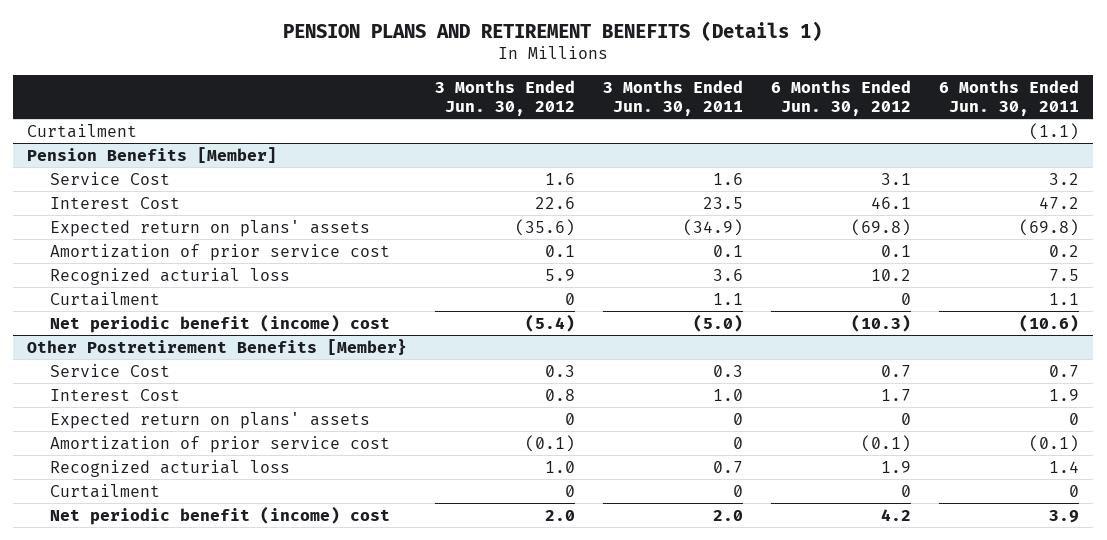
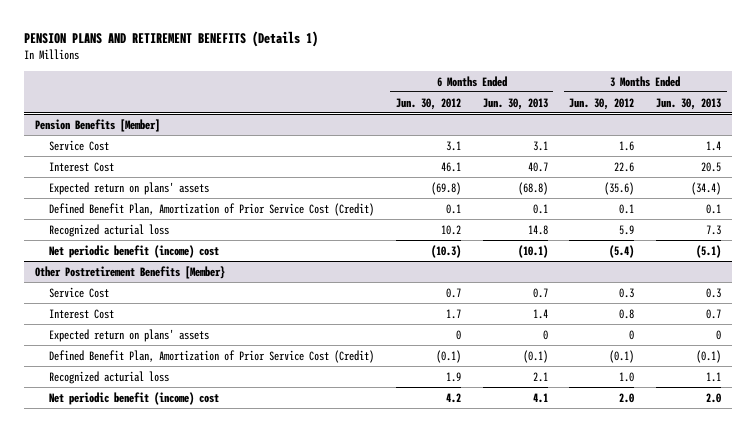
- | 3 Months Ended Jun. 30, 2012 | 3 Months Ended Jun. 30, 2011 | 6 Months Ended Jun. 30, 2012 | 6 Months Ended Jun. 30, 2011
+ | 6 Months Ended Jun. 30, 2012 | 6 Months Ended Jun. 30, 2013 | 3 Months Ended Jun. 30, 2012 | 3 Months Ended Jun. 30, 2013
- Curtailment | | | | (1.1)
@ Pension Benefits [Member]
- Amortization of prior service cost | 0.1 | 0.1 | 0.1 | 0.2
+ Defined Benefit Plan, Amortization of Prior Service Cost (Credit) | 0.1 | 0.1 | 0.1 | 0.1
- Curtailment | 0 | 1.1 | 0 | 1.1
@ Other Postretirement Benefits [Member}
- Amortization of prior service cost | (0.1) | 0 | (0.1) | (0.1)
+ Defined Benefit Plan, Amortization of Prior Service Cost (Credit) | (0.1) | (0.1) | (0.1) | (0.1)
- Curtailment | 0 | 0 | 0 | 0

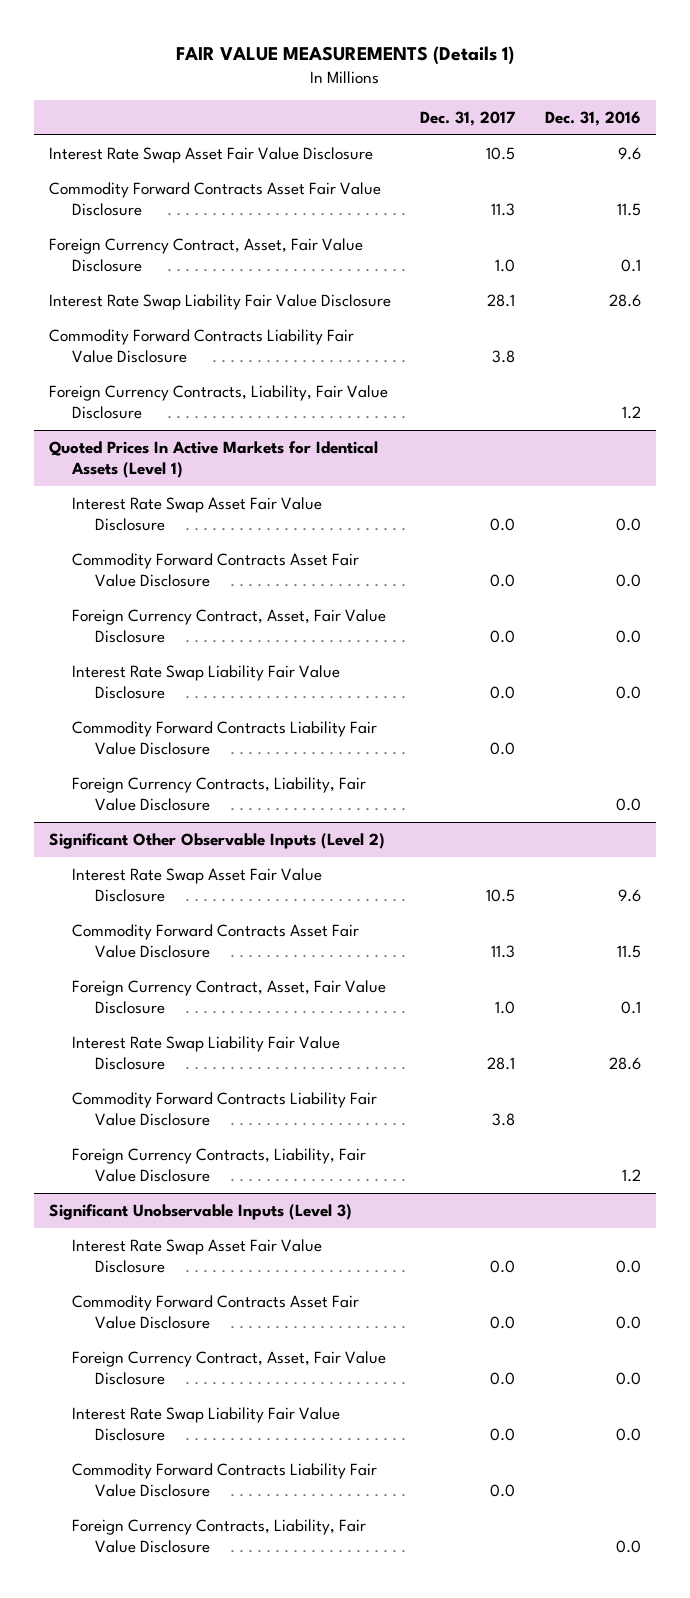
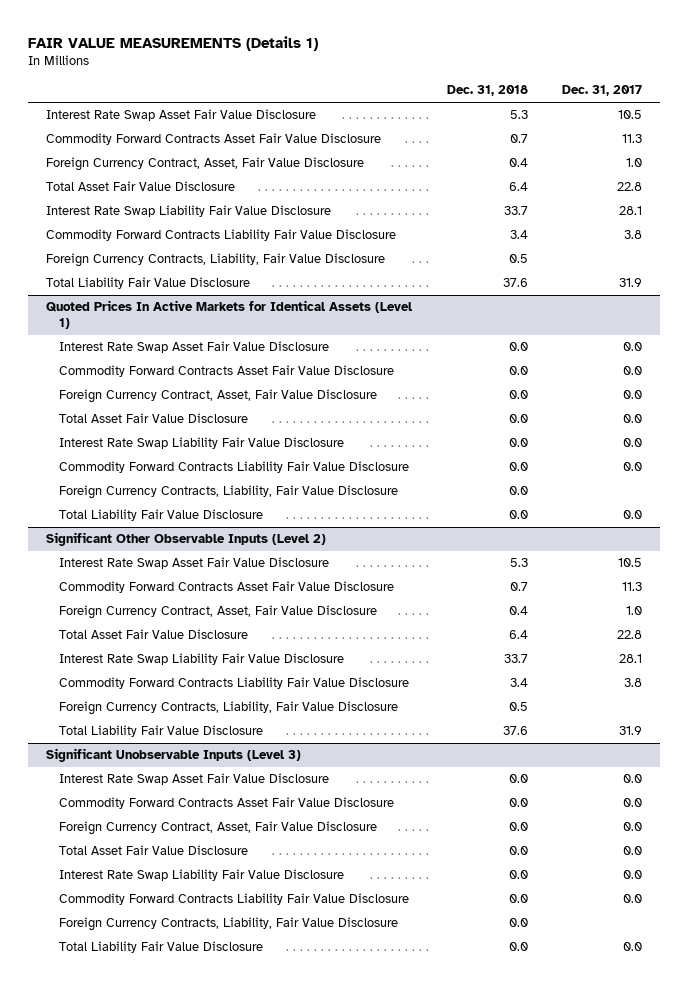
- | Dec. 31, 2017 | Dec. 31, 2016
+ | Dec. 31, 2018 | Dec. 31, 2017
+ Total Asset Fair Value Disclosure | 6.4 | 22.8
+ Total Liability Fair Value Disclosure | 37.6 | 31.9
@ Quoted Prices In Active Markets for Identical Assets (Level 1)
+ Total Asset Fair Value Disclosure | 0.0 | 0.0
+ Total Liability Fair Value Disclosure | 0.0 | 0.0
@ Significant Other Observable Inputs (Level 2)
+ Total Asset Fair Value Disclosure | 6.4 | 22.8
+ Total Liability Fair Value Disclosure | 37.6 | 31.9
@ Significant Unobservable Inputs (Level 3)
+ Total Asset Fair Value Disclosure | 0.0 | 0.0
+ Total Liability Fair Value Disclosure | 0.0 | 0.0

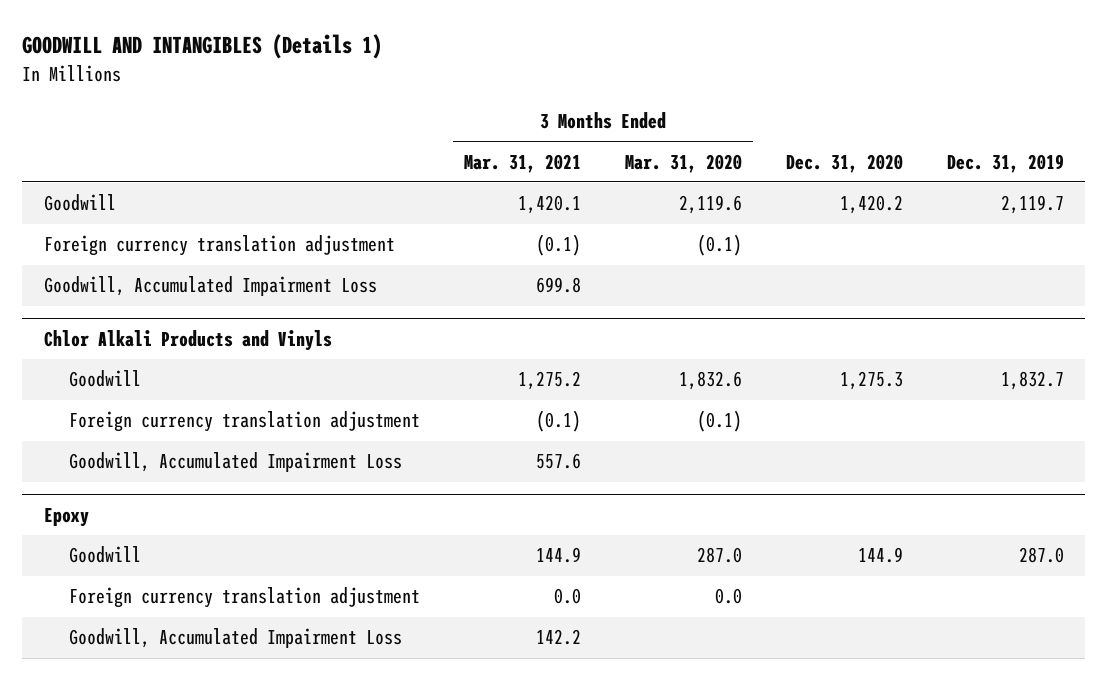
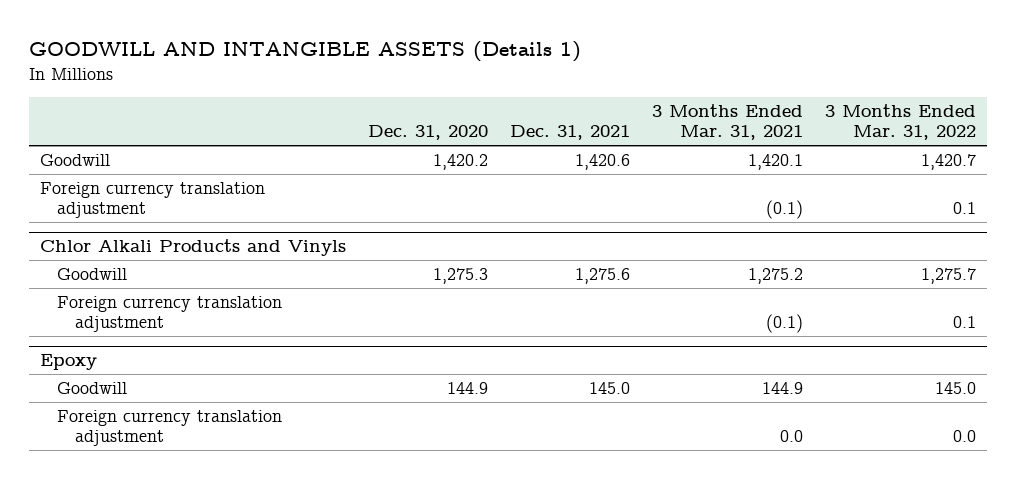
- GOODWILL AND INTANGIBLES (Details 1)
+ GOODWILL AND INTANGIBLE ASSETS (Details 1)
- | 3 Months Ended Mar. 31, 2021 | 3 Months Ended Mar. 31, 2020 | Dec. 31, 2020 | Dec. 31, 2019
+ | Dec. 31, 2020 | Dec. 31, 2021 | 3 Months Ended Mar. 31, 2021 | 3 Months Ended Mar. 31, 2022
- Goodwill, Accumulated Impairment Loss | 699.8 | | |
@ Chlor Alkali Products and Vinyls
- Goodwill, Accumulated Impairment Loss | 557.6 | | |
@ Epoxy
- Goodwill, Accumulated Impairment Loss | 142.2 | | |

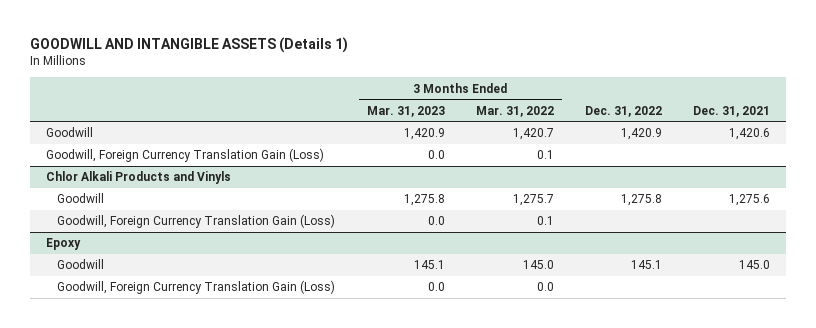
- | Dec. 31, 2020 | Dec. 31, 2021 | 3 Months Ended Mar. 31, 2021 | 3 Months Ended Mar. 31, 2022
+ | 3 Months Ended Mar. 31, 2023 | 3 Months Ended Mar. 31, 2022 | Dec. 31, 2022 | Dec. 31, 2021
- Foreign currency translation adjustment | | | (0.1) | 0.1
+ Goodwill, Foreign Currency Translation Gain (Loss) | 0.0 | 0.1 | |
@ Chlor Alkali Products and Vinyls
- Foreign currency translation adjustment | | | (0.1) | 0.1
+ Goodwill, Foreign Currency Translation Gain (Loss) | 0.0 | 0.1 | |
@ Epoxy
- Foreign currency translation adjustment | | | 0.0 | 0.0
+ Goodwill, Foreign Currency Translation Gain (Loss) | 0.0 | 0.0 | |

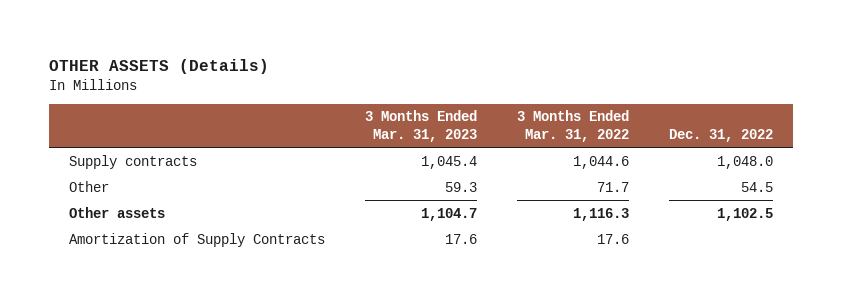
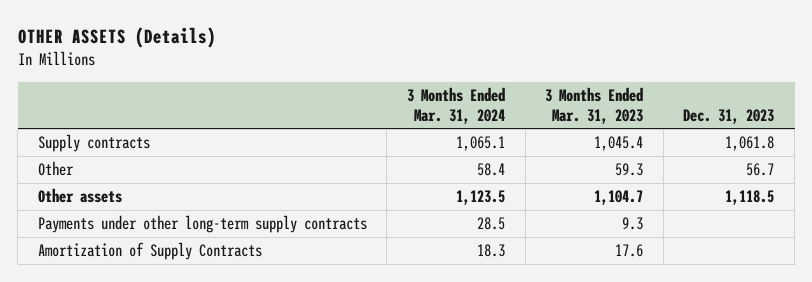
- | 3 Months Ended Mar. 31, 2023 | 3 Months Ended Mar. 31, 2022 | Dec. 31, 2022
+ | 3 Months Ended Mar. 31, 2024 | 3 Months Ended Mar. 31, 2023 | Dec. 31, 2023
+ Payments under other long-term supply contracts | 28.5 | 9.3 |

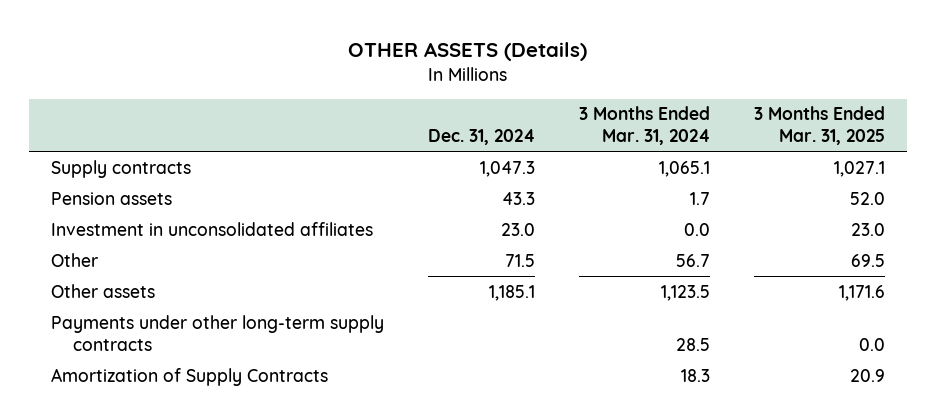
- | 3 Months Ended Mar. 31, 2024 | 3 Months Ended Mar. 31, 2023 | Dec. 31, 2023
+ | Dec. 31, 2024 | 3 Months Ended Mar. 31, 2024 | 3 Months Ended Mar. 31, 2025
- Other | 58.4 | 59.3 | 56.7
+ Pension assets | 43.3 | 1.7 | 52.0
+ Investment in unconsolidated affiliates | 23.0 | 0.0 | 23.0
+ Other | 71.5 | 56.7 | 69.5

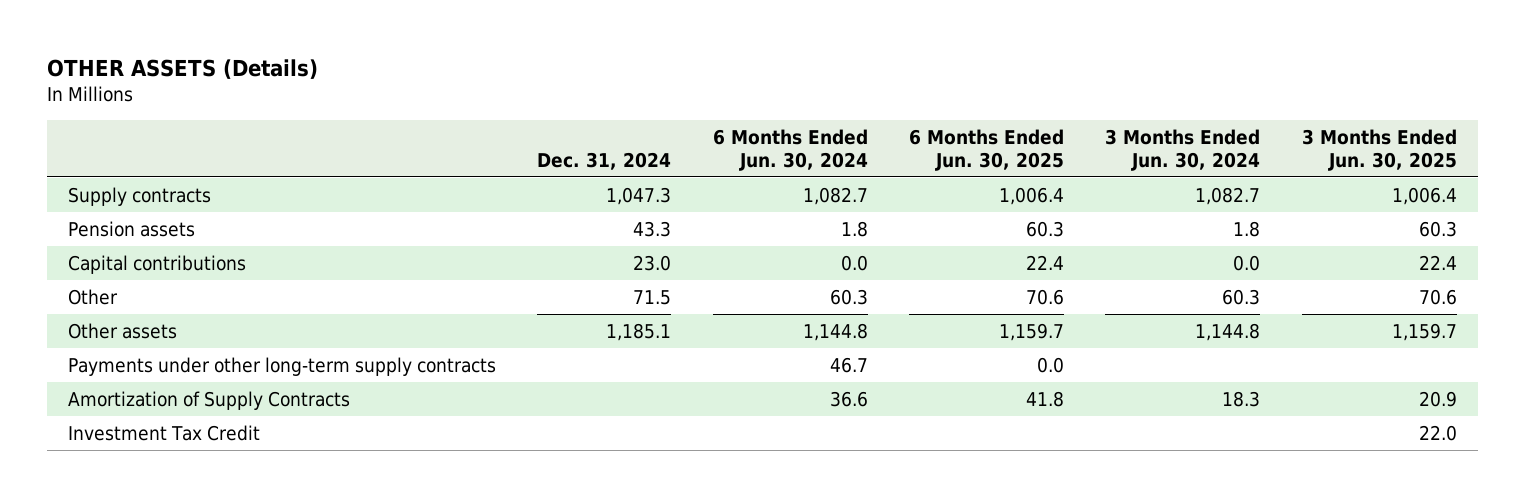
- | Dec. 31, 2024 | 3 Months Ended Mar. 31, 2024 | 3 Months Ended Mar. 31, 2025
+ | Dec. 31, 2024 | 6 Months Ended Jun. 30, 2024 | 6 Months Ended Jun. 30, 2025 | 3 Months Ended Jun. 30, 2024 | 3 Months Ended Jun. 30, 2025
- Investment in unconsolidated affiliates | 23.0 | 0.0 | 23.0
+ Capital contributions | 23.0 | 0.0 | 22.4 | 0.0 | 22.4
+ Investment Tax Credit | | | | | 22.0

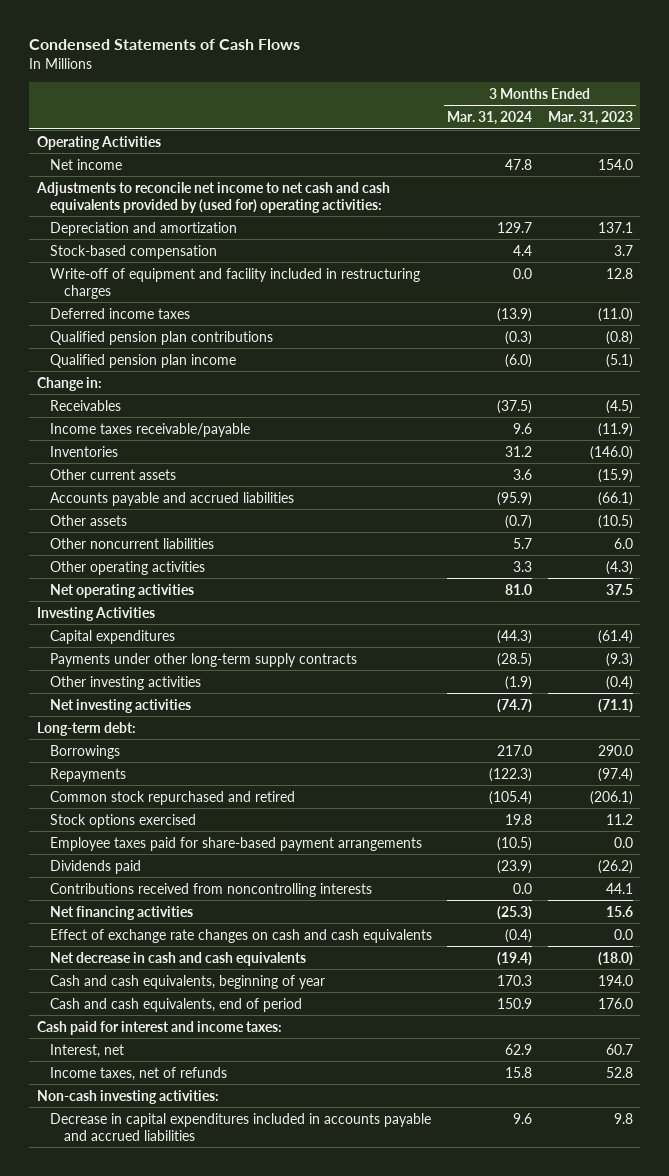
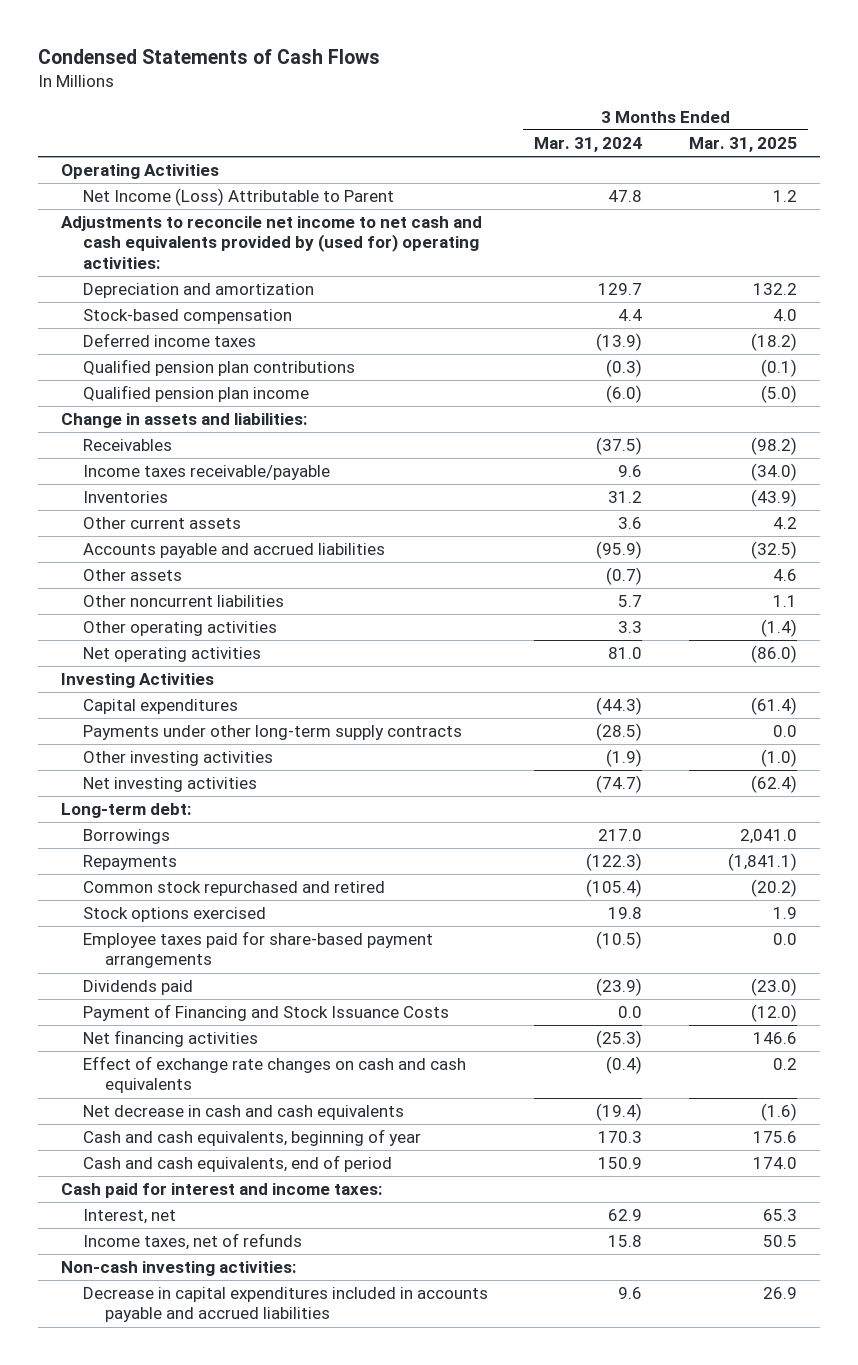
- | 3 Months Ended Mar. 31, 2024 | 3 Months Ended Mar. 31, 2023
+ | 3 Months Ended Mar. 31, 2024 | 3 Months Ended Mar. 31, 2025
- Net income | 47.8 | 154.0
+ Net Income (Loss) Attributable to Parent | 47.8 | 1.2
- Write-off of equipment and facility included in restructuring charges | 0.0 | 12.8
- Change in:
+ Change in assets and liabilities:
- Contributions received from noncontrolling interests | 0.0 | 44.1
+ Payment of Financing and Stock Issuance Costs | 0.0 | (12.0)

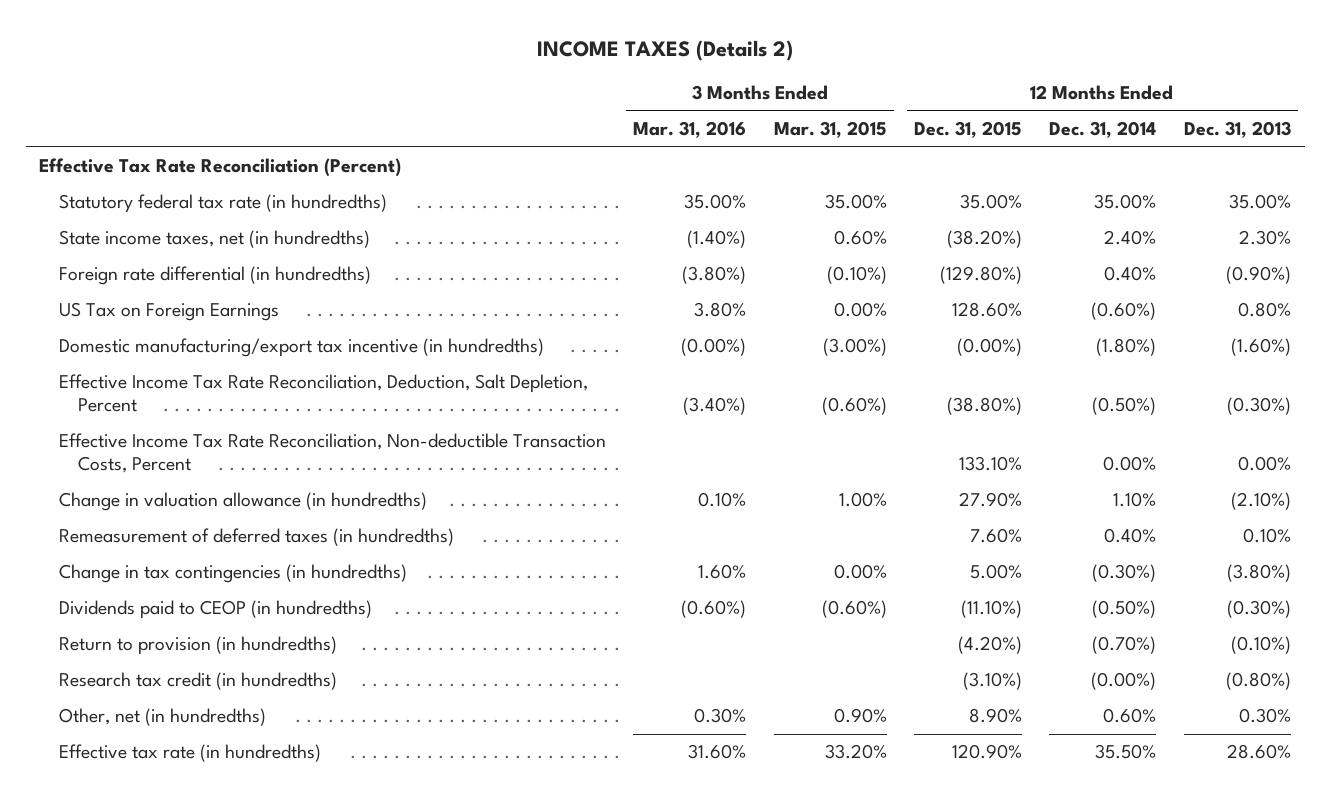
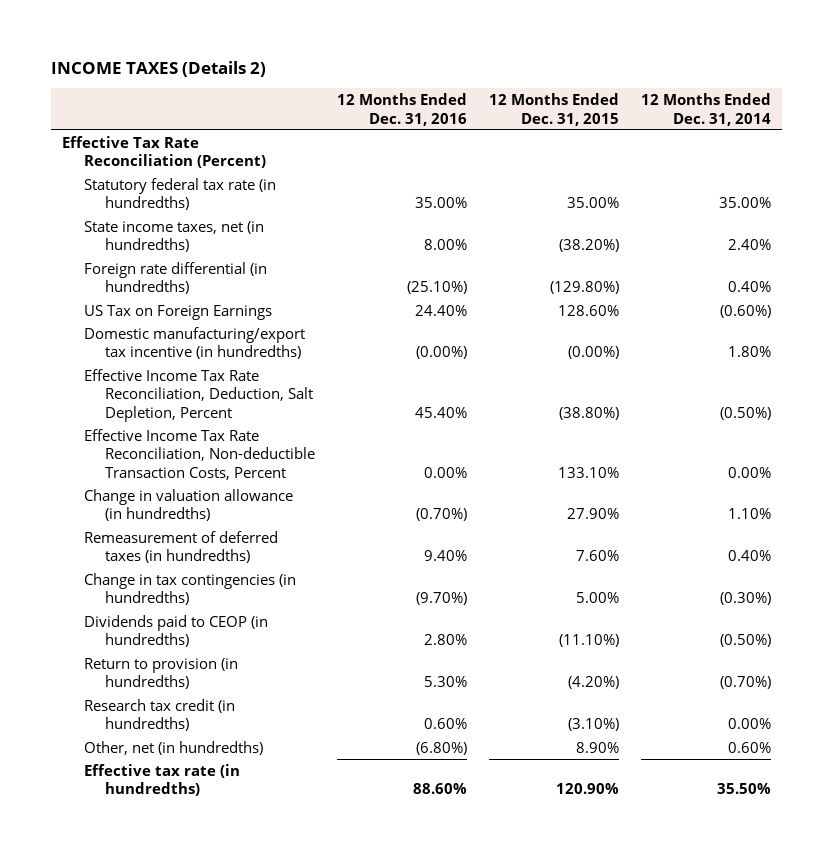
- | 3 Months Ended Mar. 31, 2016 | 3 Months Ended Mar. 31, 2015 | 12 Months Ended Dec. 31, 2015 | 12 Months Ended Dec. 31, 2014 | 12 Months Ended Dec. 31, 2013
+ | 12 Months Ended Dec. 31, 2016 | 12 Months Ended Dec. 31, 2015 | 12 Months Ended Dec. 31, 2014
- Domestic manufacturing/export tax incentive (in hundredths) | (0.00%) | (3.00%) | (0.00%) | (1.80%) | (1.60%)
+ Domestic manufacturing/export tax incentive (in hundredths) | (0.00%) | (0.00%) | 1.80%
- Research tax credit (in hundredths) | | | (3.10%) | (0.00%) | (0.80%)
+ Research tax credit (in hundredths) | 0.60% | (3.10%) | 0.00%

